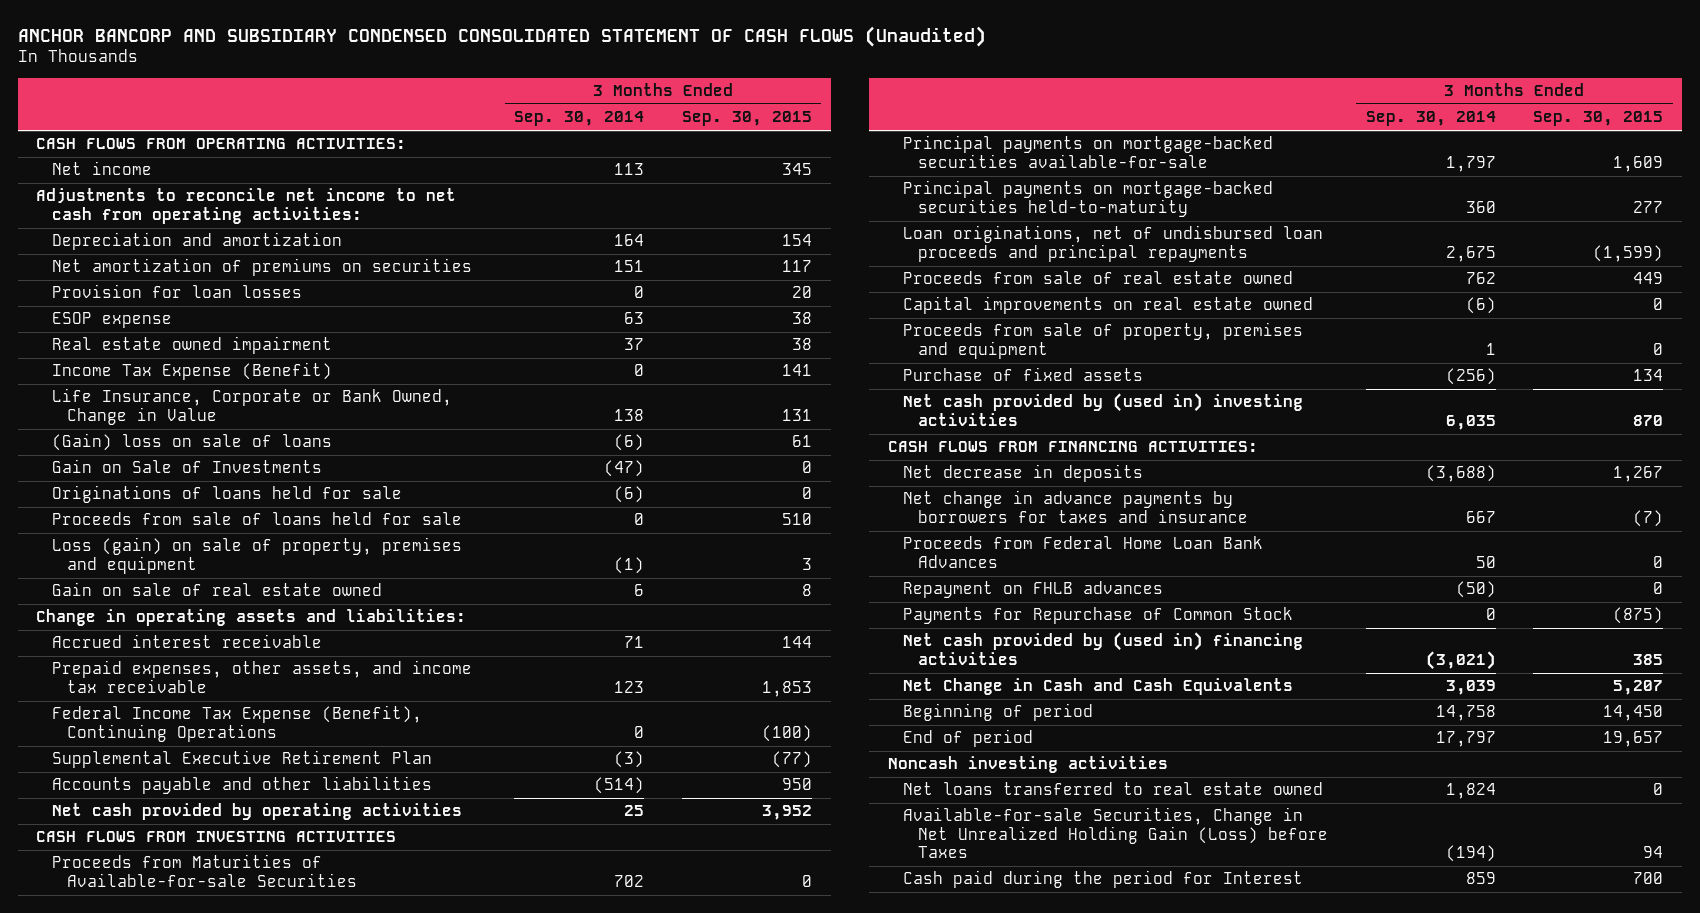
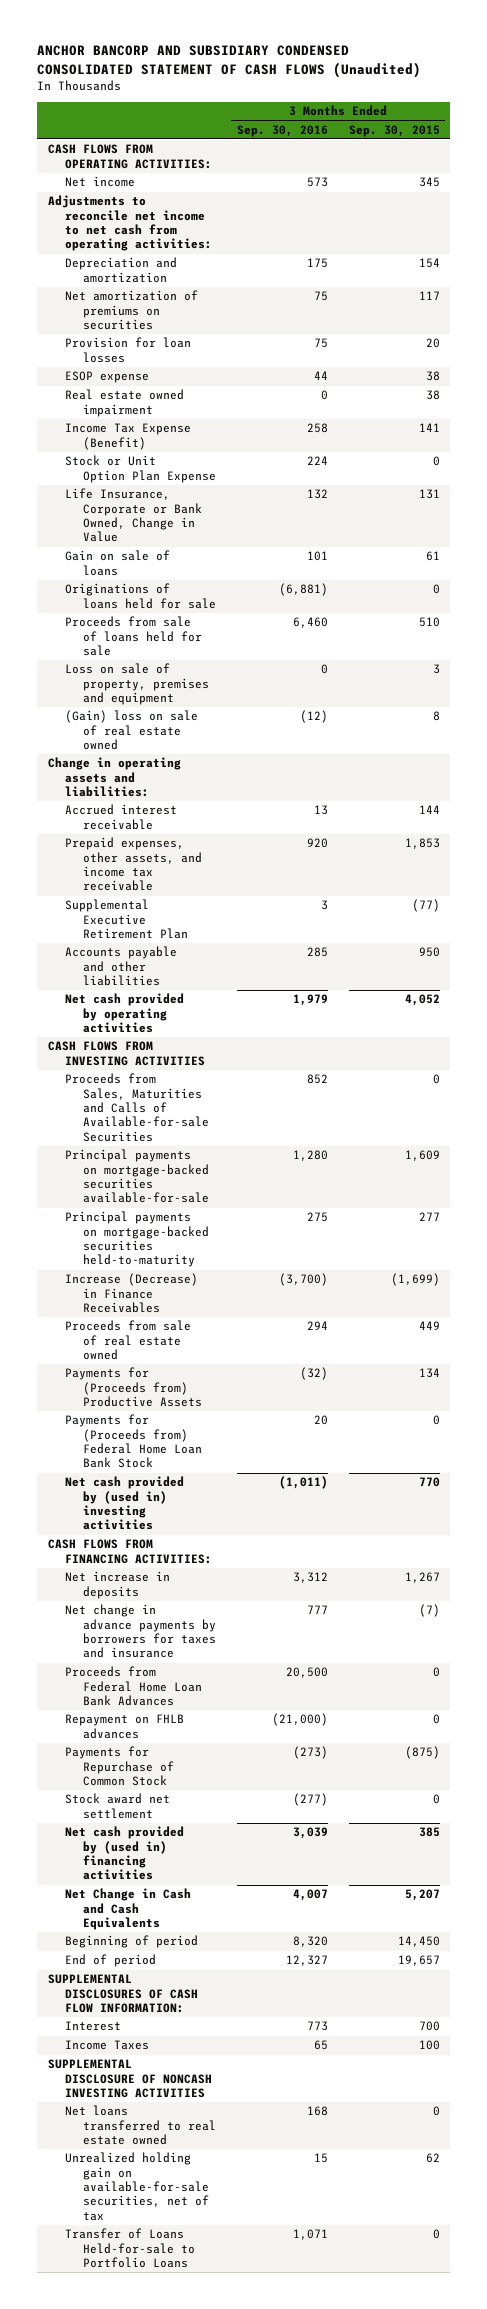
- | 3 Months Ended Sep. 30, 2014 | 3 Months Ended Sep. 30, 2015
+ | 3 Months Ended Sep. 30, 2016 | 3 Months Ended Sep. 30, 2015
+ Stock or Unit Option Plan Expense | 224 | 0
- (Gain) loss on sale of loans | (6) | 61
- Gain on Sale of Investments | (47) | 0
+ Gain on sale of loans | 101 | 61
- Loss (gain) on sale of property, premises and equipment | (1) | 3
- Gain on sale of real estate owned | 6 | 8
+ Loss on sale of property, premises and equipment | 0 | 3
+ (Gain) loss on sale of real estate owned | (12) | 8
- Federal Income Tax Expense (Benefit), Continuing Operations | 0 | (100)
- Net cash provided by operating activities | 25 | 3,952
+ Net cash provided by operating activities | 1,979 | 4,052
- Proceeds from Maturities of Available-for-sale Securities | 702 | 0
+ Proceeds from Sales, Maturities and Calls of Available-for-sale Securities | 852 | 0
- Loan originations, net of undisbursed loan proceeds and principal repayments | 2,675 | (1,599)
+ Increase (Decrease) in Finance Receivables | (3,700) | (1,699)
- Capital improvements on real estate owned | (6) | 0
- Proceeds from sale of property, premises and equipment | 1 | 0
- Purchase of fixed assets | (256) | 134
- Net cash provided by (used in) investing activities | 6,035 | 870
+ Payments for (Proceeds from) Productive Assets | (32) | 134
+ Payments for (Proceeds from) Federal Home Loan Bank Stock | 20 | 0
+ Net cash provided by (used in) investing activities | (1,011) | 770
- Net decrease in deposits | (3,688) | 1,267
+ Net increase in deposits | 3,312 | 1,267
+ Stock award net settlement | (277) | 0
- Noncash investing activities
+ SUPPLEMENTAL DISCLOSURES OF CASH FLOW INFORMATION:
+ Interest | 773 | 700
+ Income Taxes | 65 | 100
+ SUPPLEMENTAL DISCLOSURE OF NONCASH INVESTING ACTIVITIES
- Available-for-sale Securities, Change in Net Unrealized Holding Gain (Loss) before Taxes | (194) | 94
- Cash paid during the period for Interest | 859 | 700
+ Unrealized holding gain on available-for-sale securities, net of tax | 15 | 62
+ Transfer of Loans Held-for-sale to Portfolio Loans | 1,071 | 0

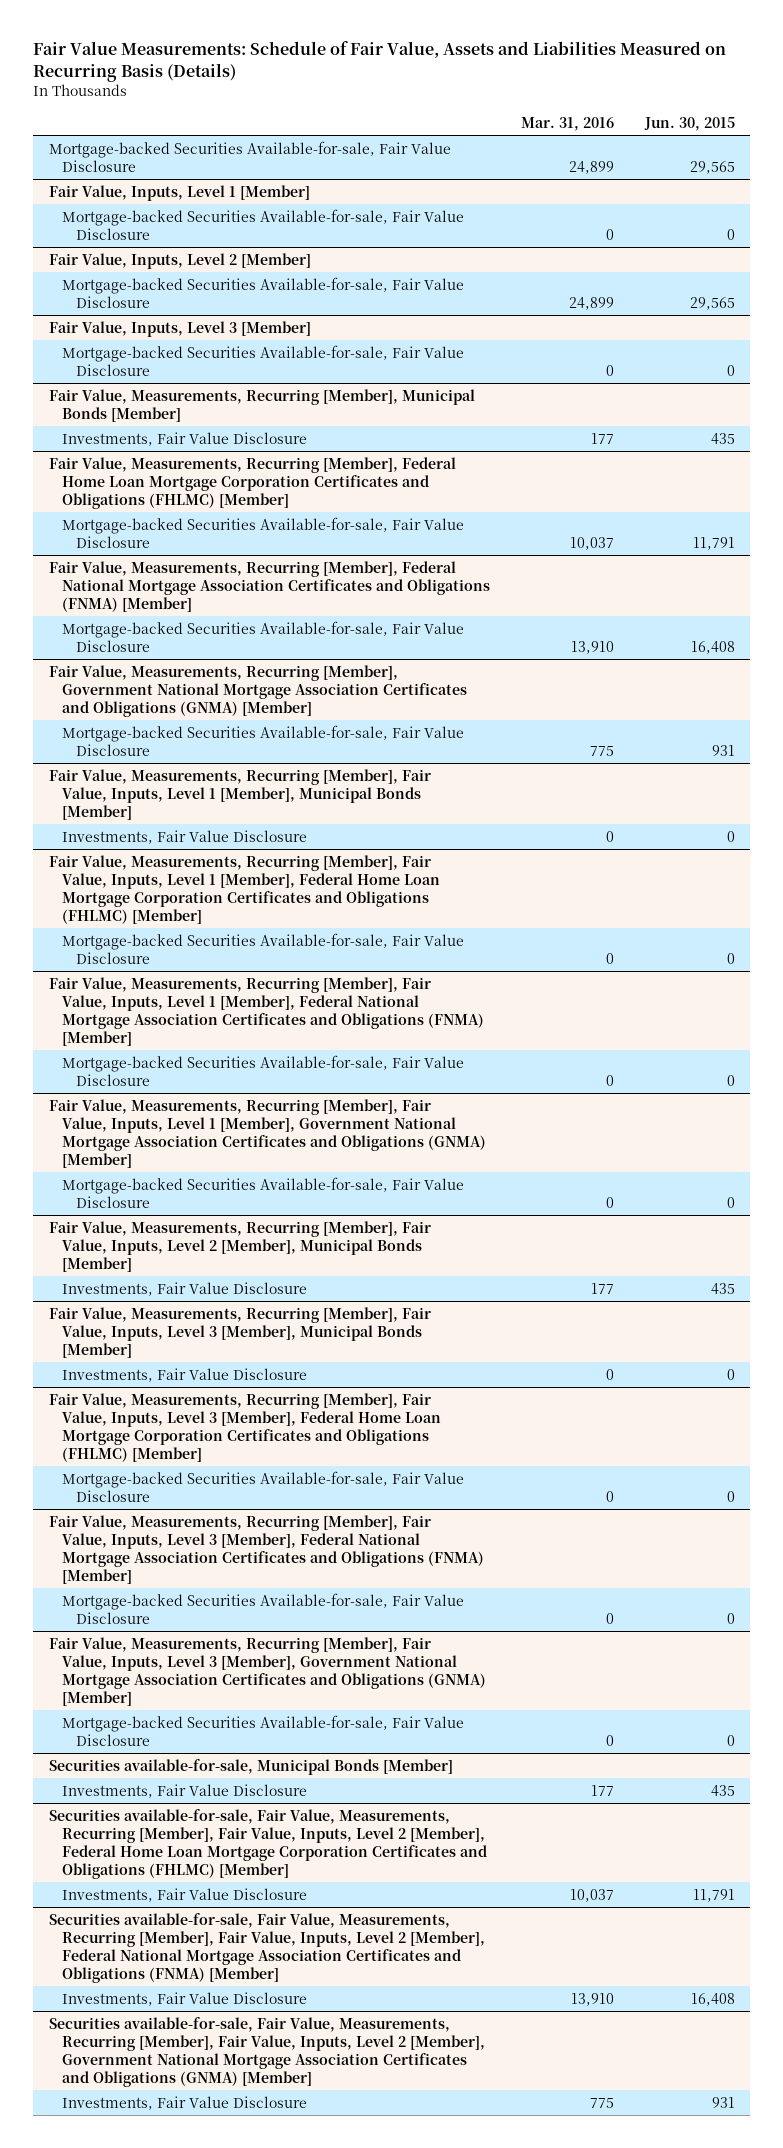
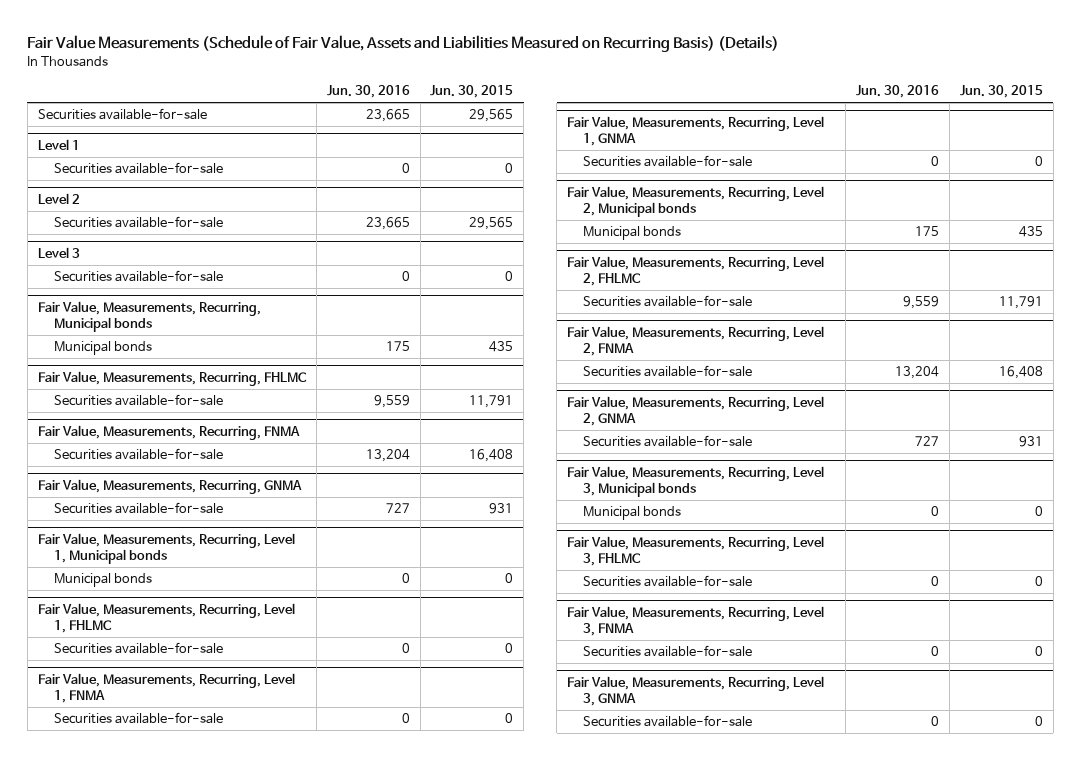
- Fair Value Measurements: Schedule of Fair Value, Assets and Liabilities Measured on Recurring Basis (Details)
+ Fair Value Measurements (Schedule of Fair Value, Assets and Liabilities Measured on Recurring Basis) (Details)
- | Mar. 31, 2016 | Jun. 30, 2015
+ | Jun. 30, 2016 | Jun. 30, 2015
- Mortgage-backed Securities Available-for-sale, Fair Value Disclosure | 24,899 | 29,565
- Fair Value, Inputs, Level 1 [Member]
- Mortgage-backed Securities Available-for-sale, Fair Value Disclosure | 0 | 0
- Fair Value, Inputs, Level 2 [Member]
- Mortgage-backed Securities Available-for-sale, Fair Value Disclosure | 24,899 | 29,565
- Fair Value, Inputs, Level 3 [Member]
- Mortgage-backed Securities Available-for-sale, Fair Value Disclosure | 0 | 0
- Fair Value, Measurements, Recurring [Member], Municipal Bonds [Member]
- Investments, Fair Value Disclosure | 177 | 435
- Fair Value, Measurements, Recurring [Member], Federal Home Loan Mortgage Corporation Certificates and Obligations (FHLMC) [Member]
- Mortgage-backed Securities Available-for-sale, Fair Value Disclosure | 10,037 | 11,791
- Fair Value, Measurements, Recurring [Member], Federal National Mortgage Association Certificates and Obligations (FNMA) [Member]
- Mortgage-backed Securities Available-for-sale, Fair Value Disclosure | 13,910 | 16,408
- Fair Value, Measurements, Recurring [Member], Government National Mortgage Association Certificates and Obligations (GNMA) [Member]
- Mortgage-backed Securities Available-for-sale, Fair Value Disclosure | 775 | 931
- Fair Value, Measurements, Recurring [Member], Fair Value, Inputs, Level 1 [Member], Municipal Bonds [Member]
- Investments, Fair Value Disclosure | 0 | 0
- Fair Value, Measurements, Recurring [Member], Fair Value, Inputs, Level 1 [Member], Federal Home Loan Mortgage Corporation Certificates and Obligations (FHLMC) [Member]
- Mortgage-backed Securities Available-for-sale, Fair Value Disclosure | 0 | 0
- Fair Value, Measurements, Recurring [Member], Fair Value, Inputs, Level 1 [Member], Federal National Mortgage Association Certificates and Obligations (FNMA) [Member]
- Mortgage-backed Securities Available-for-sale, Fair Value Disclosure | 0 | 0
- Fair Value, Measurements, Recurring [Member], Fair Value, Inputs, Level 1 [Member], Government National Mortgage Association Certificates and Obligations (GNMA) [Member]
- Mortgage-backed Securities Available-for-sale, Fair Value Disclosure | 0 | 0
- Fair Value, Measurements, Recurring [Member], Fair Value, Inputs, Level 2 [Member], Municipal Bonds [Member]
- Investments, Fair Value Disclosure | 177 | 435
- Fair Value, Measurements, Recurring [Member], Fair Value, Inputs, Level 3 [Member], Municipal Bonds [Member]
- Investments, Fair Value Disclosure | 0 | 0
- Fair Value, Measurements, Recurring [Member], Fair Value, Inputs, Level 3 [Member], Federal Home Loan Mortgage Corporation Certificates and Obligations (FHLMC) [Member]
- Mortgage-backed Securities Available-for-sale, Fair Value Disclosure | 0 | 0
- Fair Value, Measurements, Recurring [Member], Fair Value, Inputs, Level 3 [Member], Federal National Mortgage Association Certificates and Obligations (FNMA) [Member]
- Mortgage-backed Securities Available-for-sale, Fair Value Disclosure | 0 | 0
- Fair Value, Measurements, Recurring [Member], Fair Value, Inputs, Level 3 [Member], Government National Mortgage Association Certificates and Obligations (GNMA) [Member]
- Mortgage-backed Securities Available-for-sale, Fair Value Disclosure | 0 | 0
- Securities available-for-sale, Municipal Bonds [Member]
- Investments, Fair Value Disclosure | 177 | 435
- Securities available-for-sale, Fair Value, Measurements, Recurring [Member], Fair Value, Inputs, Level 2 [Member], Federal Home Loan Mortgage Corporation Certificates and Obligations (FHLMC) [Member]
- Investments, Fair Value Disclosure | 10,037 | 11,791
- Securities available-for-sale, Fair Value, Measurements, Recurring [Member], Fair Value, Inputs, Level 2 [Member], Federal National Mortgage Association Certificates and Obligations (FNMA) [Member]
- Investments, Fair Value Disclosure | 13,910 | 16,408
- Securities available-for-sale, Fair Value, Measurements, Recurring [Member], Fair Value, Inputs, Level 2 [Member], Government National Mortgage Association Certificates and Obligations (GNMA) [Member]
- Investments, Fair Value Disclosure | 775 | 931
+ Securities available-for-sale | 23,665 | 29,565
+ Level 1
+ Securities available-for-sale | 0 | 0
+ Level 2
+ Securities available-for-sale | 23,665 | 29,565
+ Level 3
+ Securities available-for-sale | 0 | 0
+ Fair Value, Measurements, Recurring, Municipal bonds
+ Municipal bonds | 175 | 435
+ Fair Value, Measurements, Recurring, FHLMC
+ Securities available-for-sale | 9,559 | 11,791
+ Fair Value, Measurements, Recurring, FNMA
+ Securities available-for-sale | 13,204 | 16,408
+ Fair Value, Measurements, Recurring, GNMA
+ Securities available-for-sale | 727 | 931
+ Fair Value, Measurements, Recurring, Level 1, Municipal bonds
+ Municipal bonds | 0 | 0
+ Fair Value, Measurements, Recurring, Level 1, FHLMC
+ Securities available-for-sale | 0 | 0
+ Fair Value, Measurements, Recurring, Level 1, FNMA
+ Securities available-for-sale | 0 | 0
+ Fair Value, Measurements, Recurring, Level 1, GNMA
+ Securities available-for-sale | 0 | 0
+ Fair Value, Measurements, Recurring, Level 2, Municipal bonds
+ Municipal bonds | 175 | 435
+ Fair Value, Measurements, Recurring, Level 2, FHLMC
+ Securities available-for-sale | 9,559 | 11,791
+ Fair Value, Measurements, Recurring, Level 2, FNMA
+ Securities available-for-sale | 13,204 | 16,408
+ Fair Value, Measurements, Recurring, Level 2, GNMA
+ Securities available-for-sale | 727 | 931
+ Fair Value, Measurements, Recurring, Level 3, Municipal bonds
+ Municipal bonds | 0 | 0
+ Fair Value, Measurements, Recurring, Level 3, FHLMC
+ Securities available-for-sale | 0 | 0
+ Fair Value, Measurements, Recurring, Level 3, FNMA
+ Securities available-for-sale | 0 | 0
+ Fair Value, Measurements, Recurring, Level 3, GNMA
+ Securities available-for-sale | 0 | 0

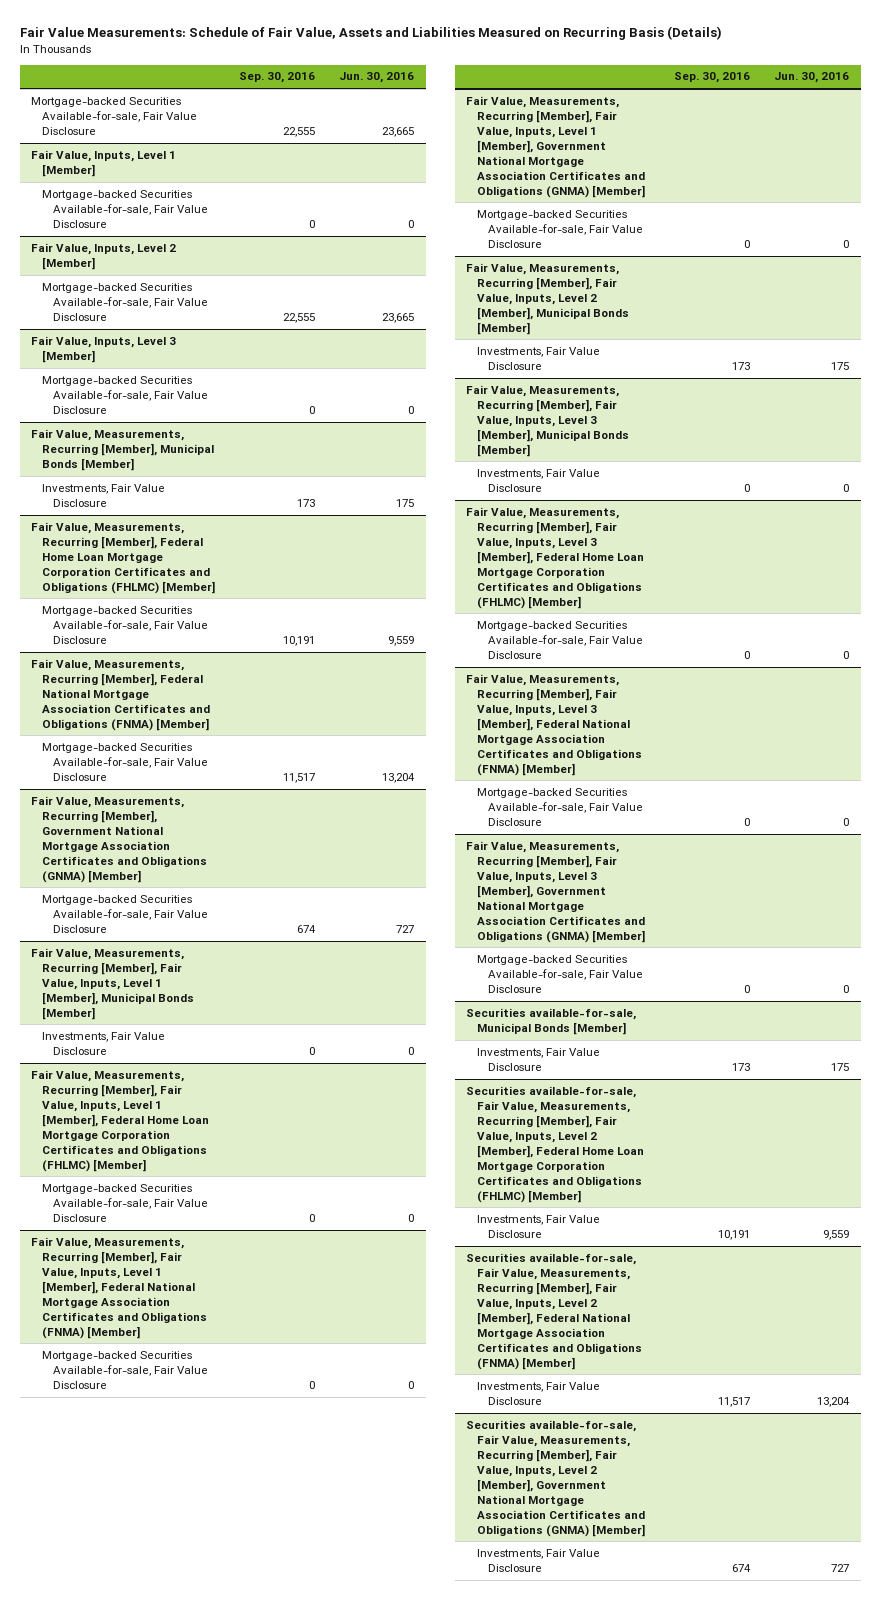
- Fair Value Measurements (Schedule of Fair Value, Assets and Liabilities Measured on Recurring Basis) (Details)
+ Fair Value Measurements: Schedule of Fair Value, Assets and Liabilities Measured on Recurring Basis (Details)
- | Jun. 30, 2016 | Jun. 30, 2015
+ | Sep. 30, 2016 | Jun. 30, 2016
- Securities available-for-sale | 23,665 | 29,565
- Level 1
- Securities available-for-sale | 0 | 0
- Level 2
- Securities available-for-sale | 23,665 | 29,565
- Level 3
- Securities available-for-sale | 0 | 0
- Fair Value, Measurements, Recurring, Municipal bonds
- Municipal bonds | 175 | 435
- Fair Value, Measurements, Recurring, FHLMC
- Securities available-for-sale | 9,559 | 11,791
- Fair Value, Measurements, Recurring, FNMA
- Securities available-for-sale | 13,204 | 16,408
- Fair Value, Measurements, Recurring, GNMA
- Securities available-for-sale | 727 | 931
- Fair Value, Measurements, Recurring, Level 1, Municipal bonds
- Municipal bonds | 0 | 0
- Fair Value, Measurements, Recurring, Level 1, FHLMC
- Securities available-for-sale | 0 | 0
- Fair Value, Measurements, Recurring, Level 1, FNMA
- Securities available-for-sale | 0 | 0
- Fair Value, Measurements, Recurring, Level 1, GNMA
- Securities available-for-sale | 0 | 0
- Fair Value, Measurements, Recurring, Level 2, Municipal bonds
- Municipal bonds | 175 | 435
- Fair Value, Measurements, Recurring, Level 2, FHLMC
- Securities available-for-sale | 9,559 | 11,791
- Fair Value, Measurements, Recurring, Level 2, FNMA
- Securities available-for-sale | 13,204 | 16,408
- Fair Value, Measurements, Recurring, Level 2, GNMA
- Securities available-for-sale | 727 | 931
- Fair Value, Measurements, Recurring, Level 3, Municipal bonds
- Municipal bonds | 0 | 0
- Fair Value, Measurements, Recurring, Level 3, FHLMC
- Securities available-for-sale | 0 | 0
- Fair Value, Measurements, Recurring, Level 3, FNMA
- Securities available-for-sale | 0 | 0
- Fair Value, Measurements, Recurring, Level 3, GNMA
- Securities available-for-sale | 0 | 0
+ Mortgage-backed Securities Available-for-sale, Fair Value Disclosure | 22,555 | 23,665
+ Fair Value, Inputs, Level 1 [Member]
+ Mortgage-backed Securities Available-for-sale, Fair Value Disclosure | 0 | 0
+ Fair Value, Inputs, Level 2 [Member]
+ Mortgage-backed Securities Available-for-sale, Fair Value Disclosure | 22,555 | 23,665
+ Fair Value, Inputs, Level 3 [Member]
+ Mortgage-backed Securities Available-for-sale, Fair Value Disclosure | 0 | 0
+ Fair Value, Measurements, Recurring [Member], Municipal Bonds [Member]
+ Investments, Fair Value Disclosure | 173 | 175
+ Fair Value, Measurements, Recurring [Member], Federal Home Loan Mortgage Corporation Certificates and Obligations (FHLMC) [Member]
+ Mortgage-backed Securities Available-for-sale, Fair Value Disclosure | 10,191 | 9,559
+ Fair Value, Measurements, Recurring [Member], Federal National Mortgage Association Certificates and Obligations (FNMA) [Member]
+ Mortgage-backed Securities Available-for-sale, Fair Value Disclosure | 11,517 | 13,204
+ Fair Value, Measurements, Recurring [Member], Government National Mortgage Association Certificates and Obligations (GNMA) [Member]
+ Mortgage-backed Securities Available-for-sale, Fair Value Disclosure | 674 | 727
+ Fair Value, Measurements, Recurring [Member], Fair Value, Inputs, Level 1 [Member], Municipal Bonds [Member]
+ Investments, Fair Value Disclosure | 0 | 0
+ Fair Value, Measurements, Recurring [Member], Fair Value, Inputs, Level 1 [Member], Federal Home Loan Mortgage Corporation Certificates and Obligations (FHLMC) [Member]
+ Mortgage-backed Securities Available-for-sale, Fair Value Disclosure | 0 | 0
+ Fair Value, Measurements, Recurring [Member], Fair Value, Inputs, Level 1 [Member], Federal National Mortgage Association Certificates and Obligations (FNMA) [Member]
+ Mortgage-backed Securities Available-for-sale, Fair Value Disclosure | 0 | 0
+ Fair Value, Measurements, Recurring [Member], Fair Value, Inputs, Level 1 [Member], Government National Mortgage Association Certificates and Obligations (GNMA) [Member]
+ Mortgage-backed Securities Available-for-sale, Fair Value Disclosure | 0 | 0
+ Fair Value, Measurements, Recurring [Member], Fair Value, Inputs, Level 2 [Member], Municipal Bonds [Member]
+ Investments, Fair Value Disclosure | 173 | 175
+ Fair Value, Measurements, Recurring [Member], Fair Value, Inputs, Level 3 [Member], Municipal Bonds [Member]
+ Investments, Fair Value Disclosure | 0 | 0
+ Fair Value, Measurements, Recurring [Member], Fair Value, Inputs, Level 3 [Member], Federal Home Loan Mortgage Corporation Certificates and Obligations (FHLMC) [Member]
+ Mortgage-backed Securities Available-for-sale, Fair Value Disclosure | 0 | 0
+ Fair Value, Measurements, Recurring [Member], Fair Value, Inputs, Level 3 [Member], Federal National Mortgage Association Certificates and Obligations (FNMA) [Member]
+ Mortgage-backed Securities Available-for-sale, Fair Value Disclosure | 0 | 0
+ Fair Value, Measurements, Recurring [Member], Fair Value, Inputs, Level 3 [Member], Government National Mortgage Association Certificates and Obligations (GNMA) [Member]
+ Mortgage-backed Securities Available-for-sale, Fair Value Disclosure | 0 | 0
+ Securities available-for-sale, Municipal Bonds [Member]
+ Investments, Fair Value Disclosure | 173 | 175
+ Securities available-for-sale, Fair Value, Measurements, Recurring [Member], Fair Value, Inputs, Level 2 [Member], Federal Home Loan Mortgage Corporation Certificates and Obligations (FHLMC) [Member]
+ Investments, Fair Value Disclosure | 10,191 | 9,559
+ Securities available-for-sale, Fair Value, Measurements, Recurring [Member], Fair Value, Inputs, Level 2 [Member], Federal National Mortgage Association Certificates and Obligations (FNMA) [Member]
+ Investments, Fair Value Disclosure | 11,517 | 13,204
+ Securities available-for-sale, Fair Value, Measurements, Recurring [Member], Fair Value, Inputs, Level 2 [Member], Government National Mortgage Association Certificates and Obligations (GNMA) [Member]
+ Investments, Fair Value Disclosure | 674 | 727

